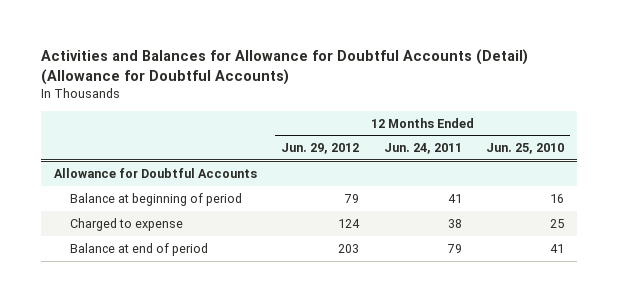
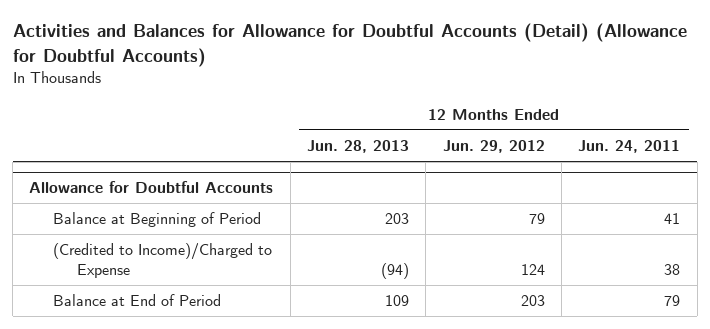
- | 12 Months Ended Jun. 29, 2012 | 12 Months Ended Jun. 24, 2011 | 12 Months Ended Jun. 25, 2010
+ | 12 Months Ended Jun. 28, 2013 | 12 Months Ended Jun. 29, 2012 | 12 Months Ended Jun. 24, 2011
@ Allowance for Doubtful Accounts
- Balance at beginning of period | 79 | 41 | 16
- Charged to expense | 124 | 38 | 25
- Balance at end of period | 203 | 79 | 41
+ Balance at Beginning of Period | 203 | 79 | 41
+ (Credited to Income)/Charged to Expense | (94) | 124 | 38
+ Balance at End of Period | 109 | 203 | 79

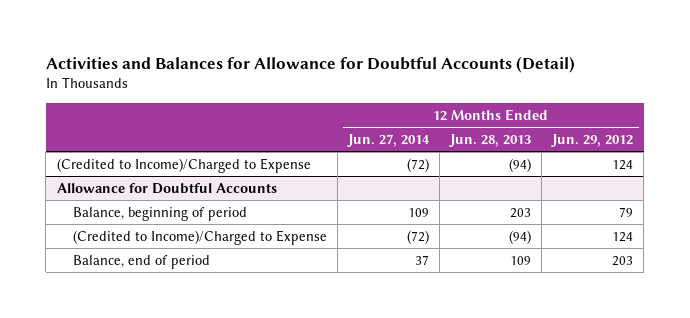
- Activities and Balances for Allowance for Doubtful Accounts (Detail) (Allowance for Doubtful Accounts)
+ Activities and Balances for Allowance for Doubtful Accounts (Detail)
- | 12 Months Ended Jun. 28, 2013 | 12 Months Ended Jun. 29, 2012 | 12 Months Ended Jun. 24, 2011
+ | 12 Months Ended Jun. 27, 2014 | 12 Months Ended Jun. 28, 2013 | 12 Months Ended Jun. 29, 2012
+ (Credited to Income)/Charged to Expense | (72) | (94) | 124
@ Allowance for Doubtful Accounts
- Balance at Beginning of Period | 203 | 79 | 41
+ Balance, beginning of period | 109 | 203 | 79
- Balance at End of Period | 109 | 203 | 79
+ Balance, end of period | 37 | 109 | 203

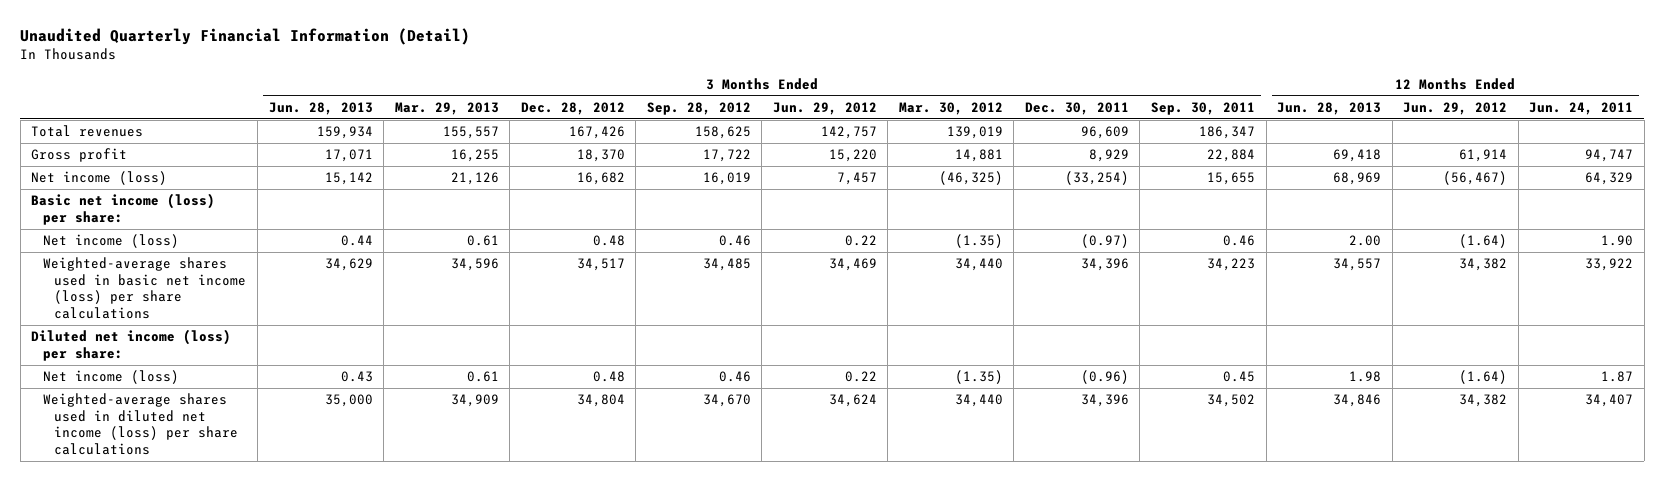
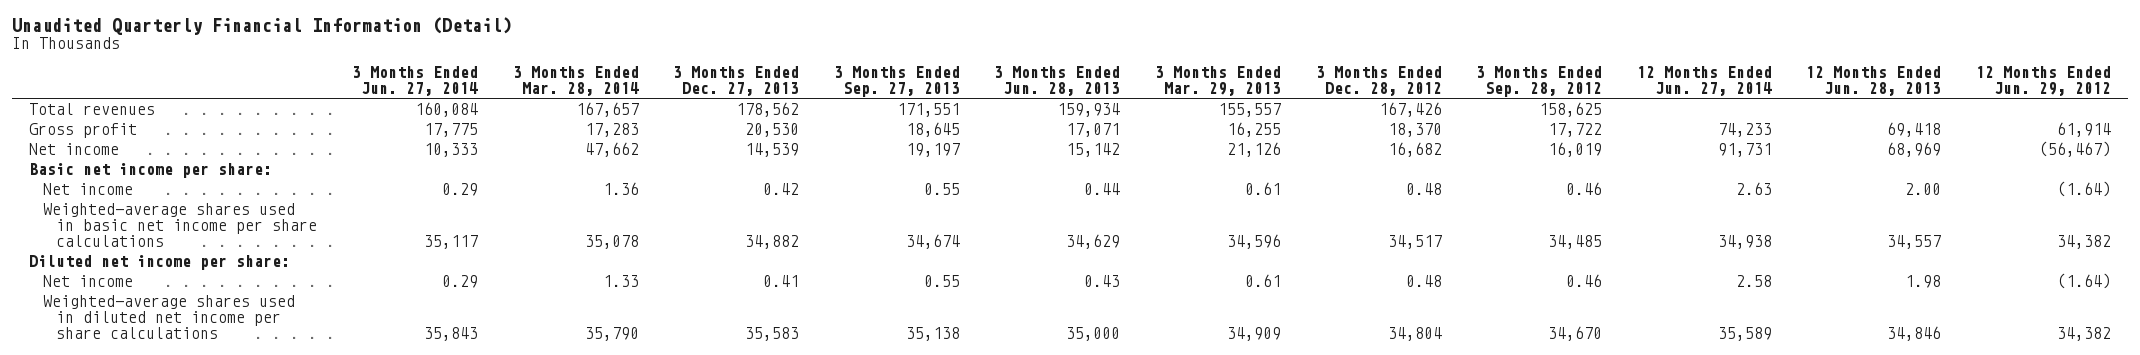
- | 3 Months Ended Jun. 28, 2013 | 3 Months Ended Mar. 29, 2013 | 3 Months Ended Dec. 28, 2012 | 3 Months Ended Sep. 28, 2012 | 3 Months Ended Jun. 29, 2012 | 3 Months Ended Mar. 30, 2012 | 3 Months Ended Dec. 30, 2011 | 3 Months Ended Sep. 30, 2011 | 12 Months Ended Jun. 28, 2013 | 12 Months Ended Jun. 29, 2012 | 12 Months Ended Jun. 24, 2011
+ | 3 Months Ended Jun. 27, 2014 | 3 Months Ended Mar. 28, 2014 | 3 Months Ended Dec. 27, 2013 | 3 Months Ended Sep. 27, 2013 | 3 Months Ended Jun. 28, 2013 | 3 Months Ended Mar. 29, 2013 | 3 Months Ended Dec. 28, 2012 | 3 Months Ended Sep. 28, 2012 | 12 Months Ended Jun. 27, 2014 | 12 Months Ended Jun. 28, 2013 | 12 Months Ended Jun. 29, 2012
- Net income (loss) | 15,142 | 21,126 | 16,682 | 16,019 | 7,457 | (46,325) | (33,254) | 15,655 | 68,969 | (56,467) | 64,329
- Basic net income (loss) per share:
- Net income (loss) | 0.44 | 0.61 | 0.48 | 0.46 | 0.22 | (1.35) | (0.97) | 0.46 | 2.00 | (1.64) | 1.90
- Weighted-average shares used in basic net income (loss) per share calculations | 34,629 | 34,596 | 34,517 | 34,485 | 34,469 | 34,440 | 34,396 | 34,223 | 34,557 | 34,382 | 33,922
- Diluted net income (loss) per share:
- Net income (loss) | 0.43 | 0.61 | 0.48 | 0.46 | 0.22 | (1.35) | (0.96) | 0.45 | 1.98 | (1.64) | 1.87
- Weighted-average shares used in diluted net income (loss) per share calculations | 35,000 | 34,909 | 34,804 | 34,670 | 34,624 | 34,440 | 34,396 | 34,502 | 34,846 | 34,382 | 34,407
+ Net income | 10,333 | 47,662 | 14,539 | 19,197 | 15,142 | 21,126 | 16,682 | 16,019 | 91,731 | 68,969 | (56,467)
+ Basic net income per share:
+ Net income | 0.29 | 1.36 | 0.42 | 0.55 | 0.44 | 0.61 | 0.48 | 0.46 | 2.63 | 2.00 | (1.64)
+ Weighted-average shares used in basic net income per share calculations | 35,117 | 35,078 | 34,882 | 34,674 | 34,629 | 34,596 | 34,517 | 34,485 | 34,938 | 34,557 | 34,382
+ Diluted net income per share:
+ Net income | 0.29 | 1.33 | 0.41 | 0.55 | 0.43 | 0.61 | 0.48 | 0.46 | 2.58 | 1.98 | (1.64)
+ Weighted-average shares used in diluted net income per share calculations | 35,843 | 35,790 | 35,583 | 35,138 | 35,000 | 34,909 | 34,804 | 34,670 | 35,589 | 34,846 | 34,382

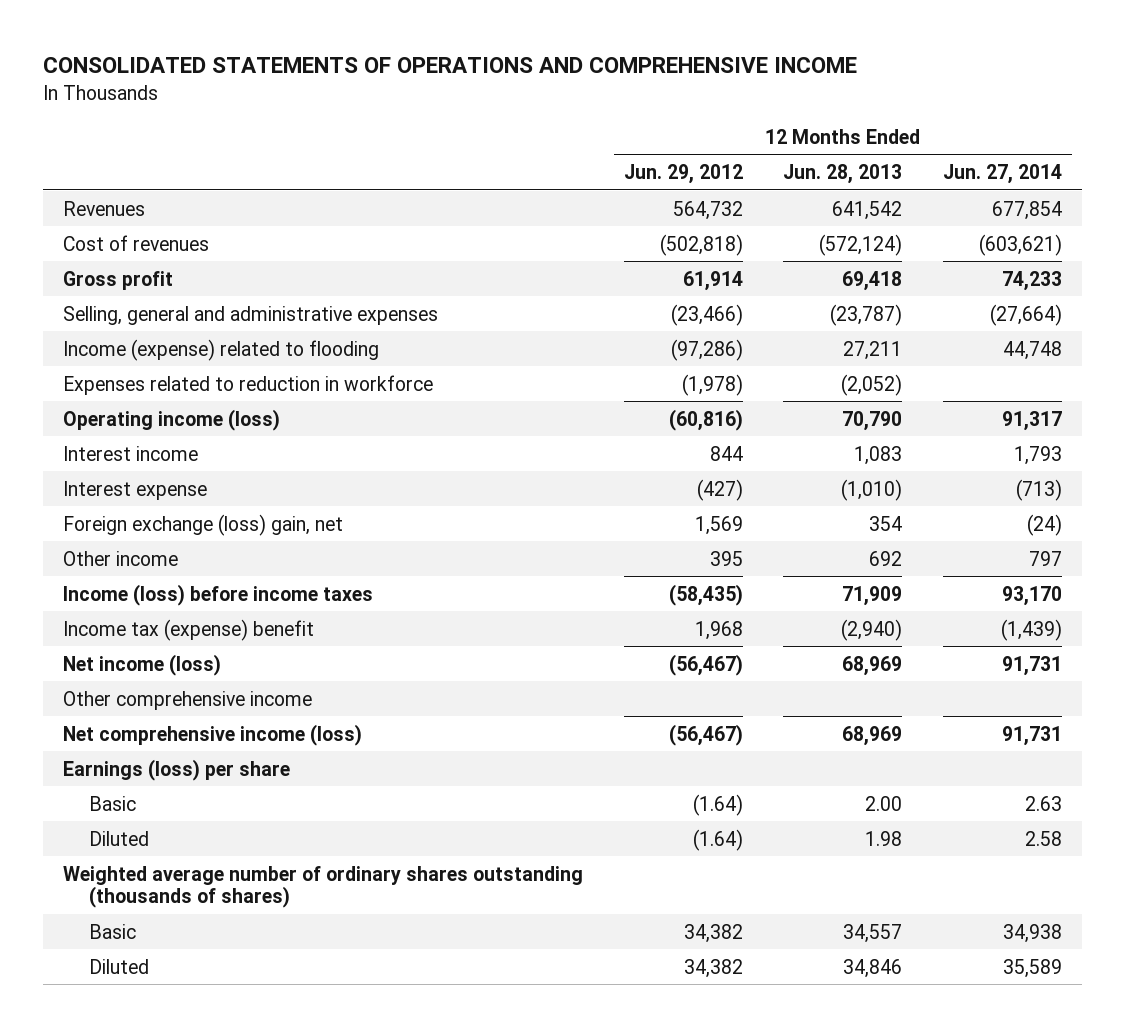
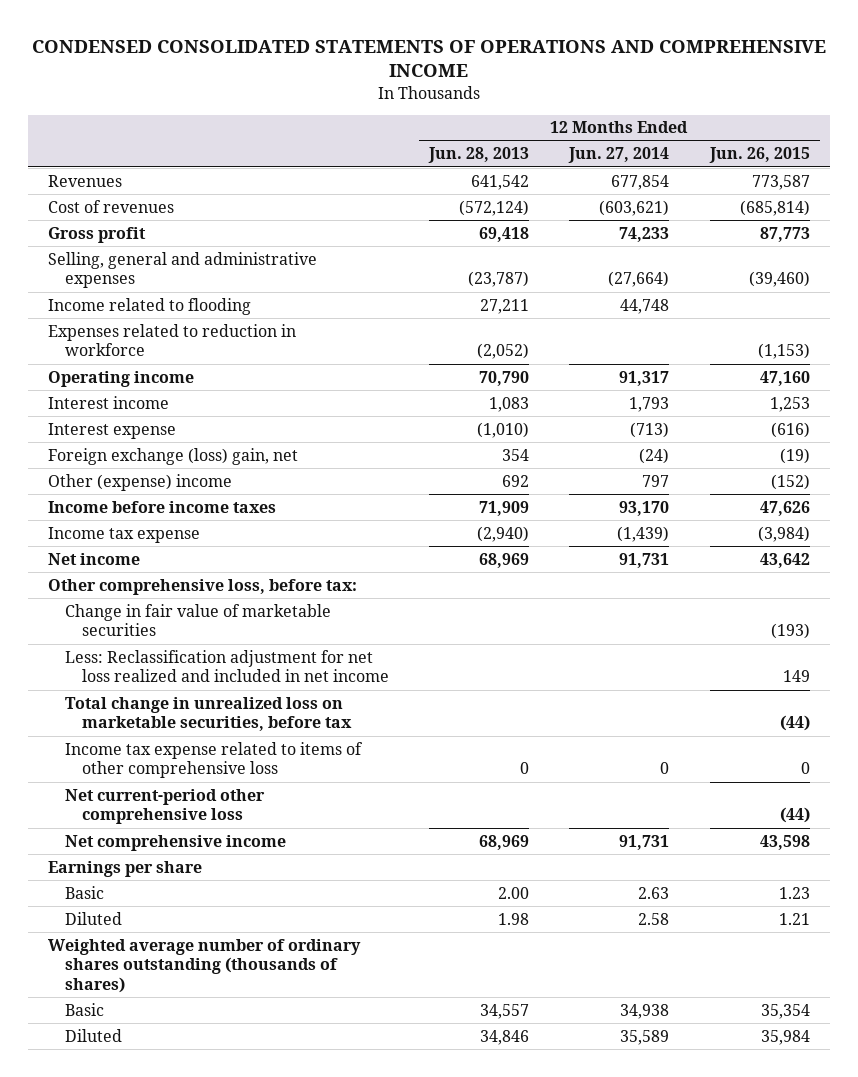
- CONSOLIDATED STATEMENTS OF OPERATIONS AND COMPREHENSIVE INCOME
+ CONDENSED CONSOLIDATED STATEMENTS OF OPERATIONS AND COMPREHENSIVE INCOME
- | 12 Months Ended Jun. 29, 2012 | 12 Months Ended Jun. 28, 2013 | 12 Months Ended Jun. 27, 2014
+ | 12 Months Ended Jun. 28, 2013 | 12 Months Ended Jun. 27, 2014 | 12 Months Ended Jun. 26, 2015
- Income (expense) related to flooding | (97,286) | 27,211 | 44,748
+ Income related to flooding | 27,211 | 44,748 |
- Operating income (loss) | (60,816) | 70,790 | 91,317
+ Operating income | 70,790 | 91,317 | 47,160
- Other income | 395 | 692 | 797
- Income (loss) before income taxes | (58,435) | 71,909 | 93,170
- Income tax (expense) benefit | 1,968 | (2,940) | (1,439)
- Net income (loss) | (56,467) | 68,969 | 91,731
- Other comprehensive income
- Net comprehensive income (loss) | (56,467) | 68,969 | 91,731
- Earnings (loss) per share
+ Other (expense) income | 692 | 797 | (152)
+ Income before income taxes | 71,909 | 93,170 | 47,626
+ Income tax expense | (2,940) | (1,439) | (3,984)
+ Net income | 68,969 | 91,731 | 43,642
+ Other comprehensive loss, before tax:
+ Change in fair value of marketable securities | | | (193)
+ Less: Reclassification adjustment for net loss realized and included in net income | | | 149
+ Total change in unrealized loss on marketable securities, before tax | | | (44)
+ Income tax expense related to items of other comprehensive loss | 0 | 0 | 0
+ Net current-period other comprehensive loss | | | (44)
+ Net comprehensive income | 68,969 | 91,731 | 43,598
+ Earnings per share

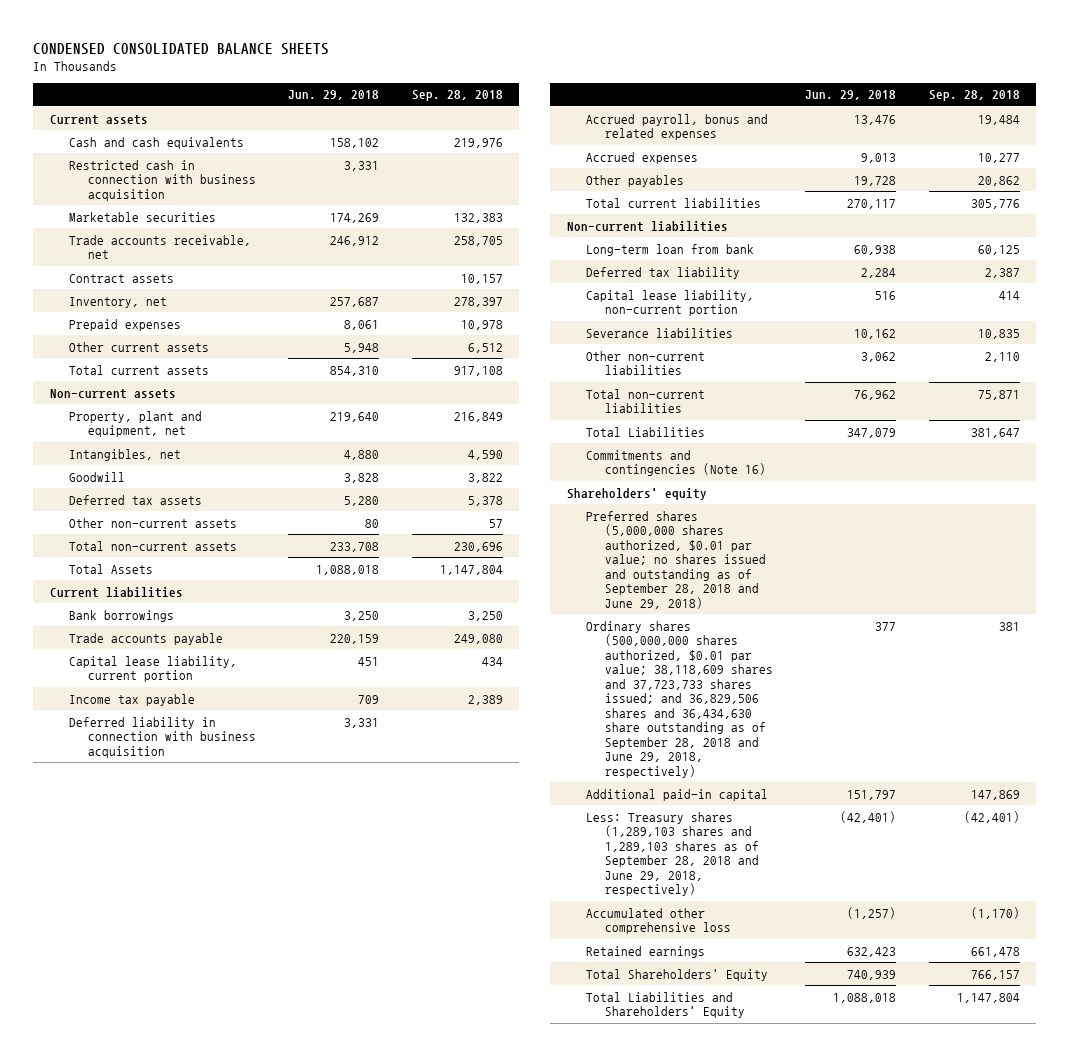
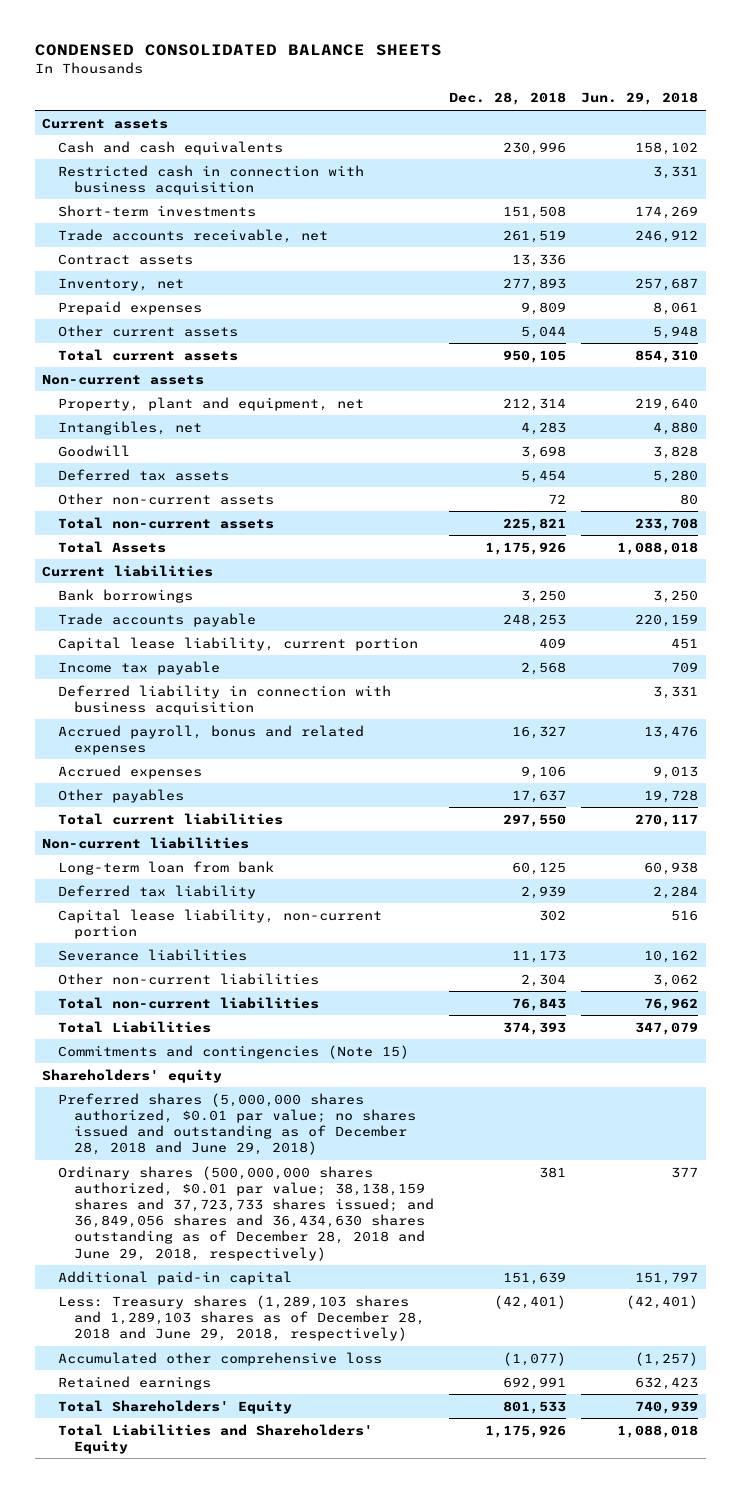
- | Jun. 29, 2018 | Sep. 28, 2018
+ | Dec. 28, 2018 | Jun. 29, 2018
- Marketable securities | 174,269 | 132,383
+ Short-term investments | 151,508 | 174,269
- Commitments and contingencies (Note 16)
+ Commitments and contingencies (Note 15)
- Preferred shares (5,000,000 shares authorized, $0.01 par value; no shares issued and outstanding as of September 28, 2018 and June 29, 2018)
- Ordinary shares (500,000,000 shares authorized, $0.01 par value; 38,118,609 shares and 37,723,733 shares issued; and 36,829,506 shares and 36,434,630 share outstanding as of September 28, 2018 and June 29, 2018, respectively) | 377 | 381
+ Preferred shares (5,000,000 shares authorized, $0.01 par value; no shares issued and outstanding as of December 28, 2018 and June 29, 2018)
+ Ordinary shares (500,000,000 shares authorized, $0.01 par value; 38,138,159 shares and 37,723,733 shares issued; and 36,849,056 shares and 36,434,630 shares outstanding as of December 28, 2018 and June 29, 2018, respectively) | 381 | 377
- Less: Treasury shares (1,289,103 shares and 1,289,103 shares as of September 28, 2018 and June 29, 2018, respectively) | (42,401) | (42,401)
+ Less: Treasury shares (1,289,103 shares and 1,289,103 shares as of December 28, 2018 and June 29, 2018, respectively) | (42,401) | (42,401)

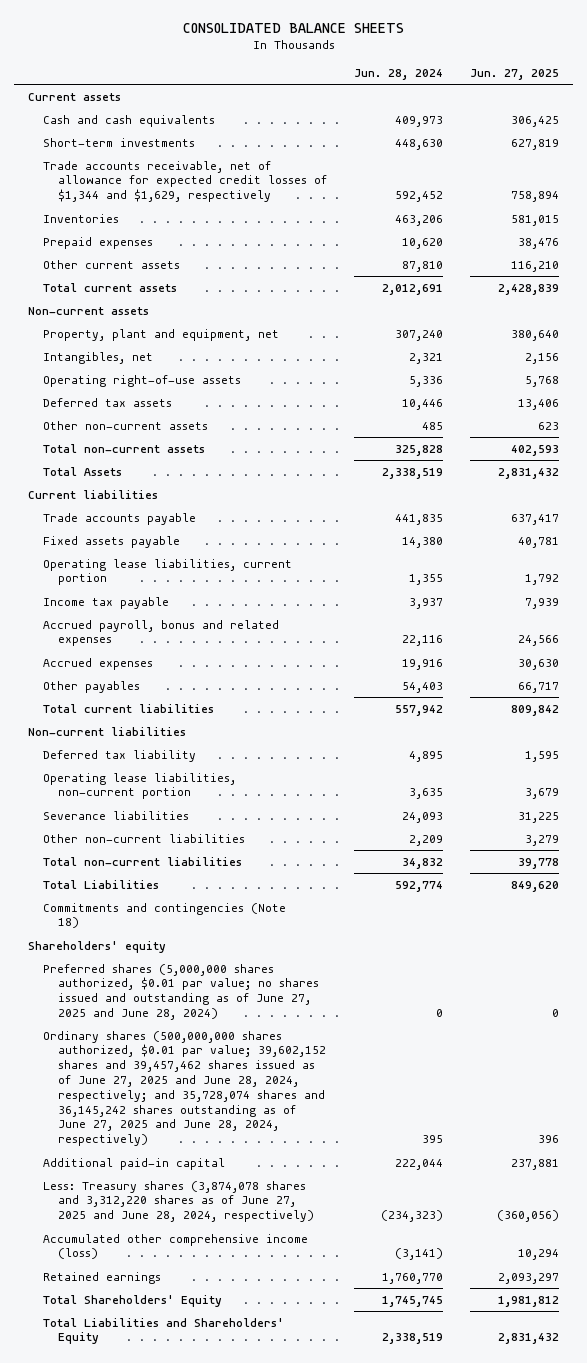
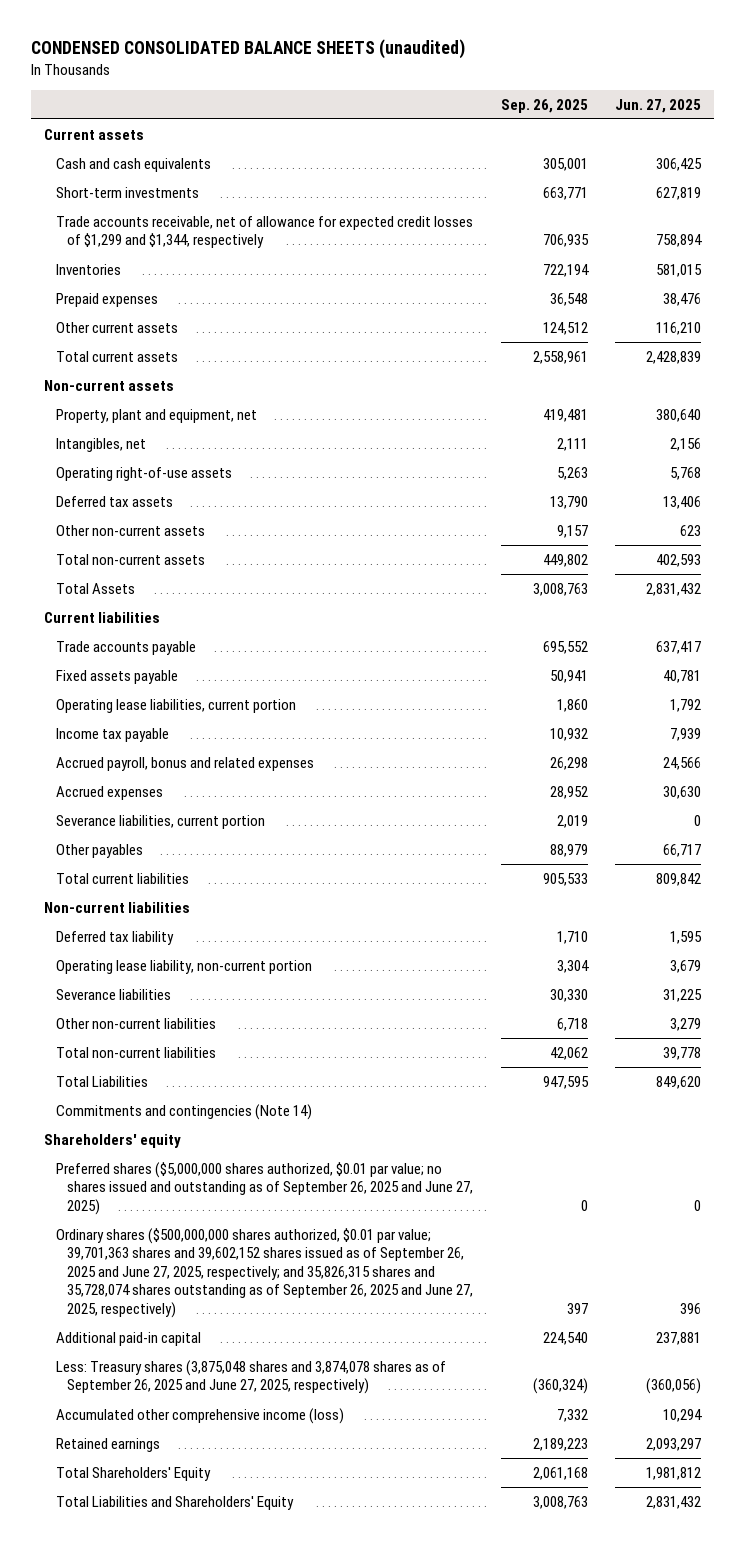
- CONSOLIDATED BALANCE SHEETS
+ CONDENSED CONSOLIDATED BALANCE SHEETS (unaudited)
- | Jun. 28, 2024 | Jun. 27, 2025
+ | Sep. 26, 2025 | Jun. 27, 2025
- Trade accounts receivable, net of allowance for expected credit losses of $1,344 and $1,629, respectively | 592,452 | 758,894
+ Trade accounts receivable, net of allowance for expected credit losses of $1,299 and $1,344, respectively | 706,935 | 758,894
+ Severance liabilities, current portion | 2,019 | 0
- Operating lease liabilities, non-current portion | 3,635 | 3,679
+ Operating lease liability, non-current portion | 3,304 | 3,679
- Commitments and contingencies (Note 18)
+ Commitments and contingencies (Note 14)
- Preferred shares (5,000,000 shares authorized, $0.01 par value; no shares issued and outstanding as of June 27, 2025 and June 28, 2024) | 0 | 0
- Ordinary shares (500,000,000 shares authorized, $0.01 par value; 39,602,152 shares and 39,457,462 shares issued as of June 27, 2025 and June 28, 2024, respectively; and 35,728,074 shares and 36,145,242 shares outstanding as of June 27, 2025 and June 28, 2024, respectively) | 395 | 396
+ Preferred shares ($5,000,000 shares authorized, $0.01 par value; no shares issued and outstanding as of September 26, 2025 and June 27, 2025) | 0 | 0
+ Ordinary shares ($500,000,000 shares authorized, $0.01 par value; 39,701,363 shares and 39,602,152 shares issued as of September 26, 2025 and June 27, 2025, respectively; and 35,826,315 shares and 35,728,074 shares outstanding as of September 26, 2025 and June 27, 2025, respectively) | 397 | 396
- Less: Treasury shares (3,874,078 shares and 3,312,220 shares as of June 27, 2025 and June 28, 2024, respectively) | (234,323) | (360,056)
+ Less: Treasury shares (3,875,048 shares and 3,874,078 shares as of September 26, 2025 and June 27, 2025, respectively) | (360,324) | (360,056)

